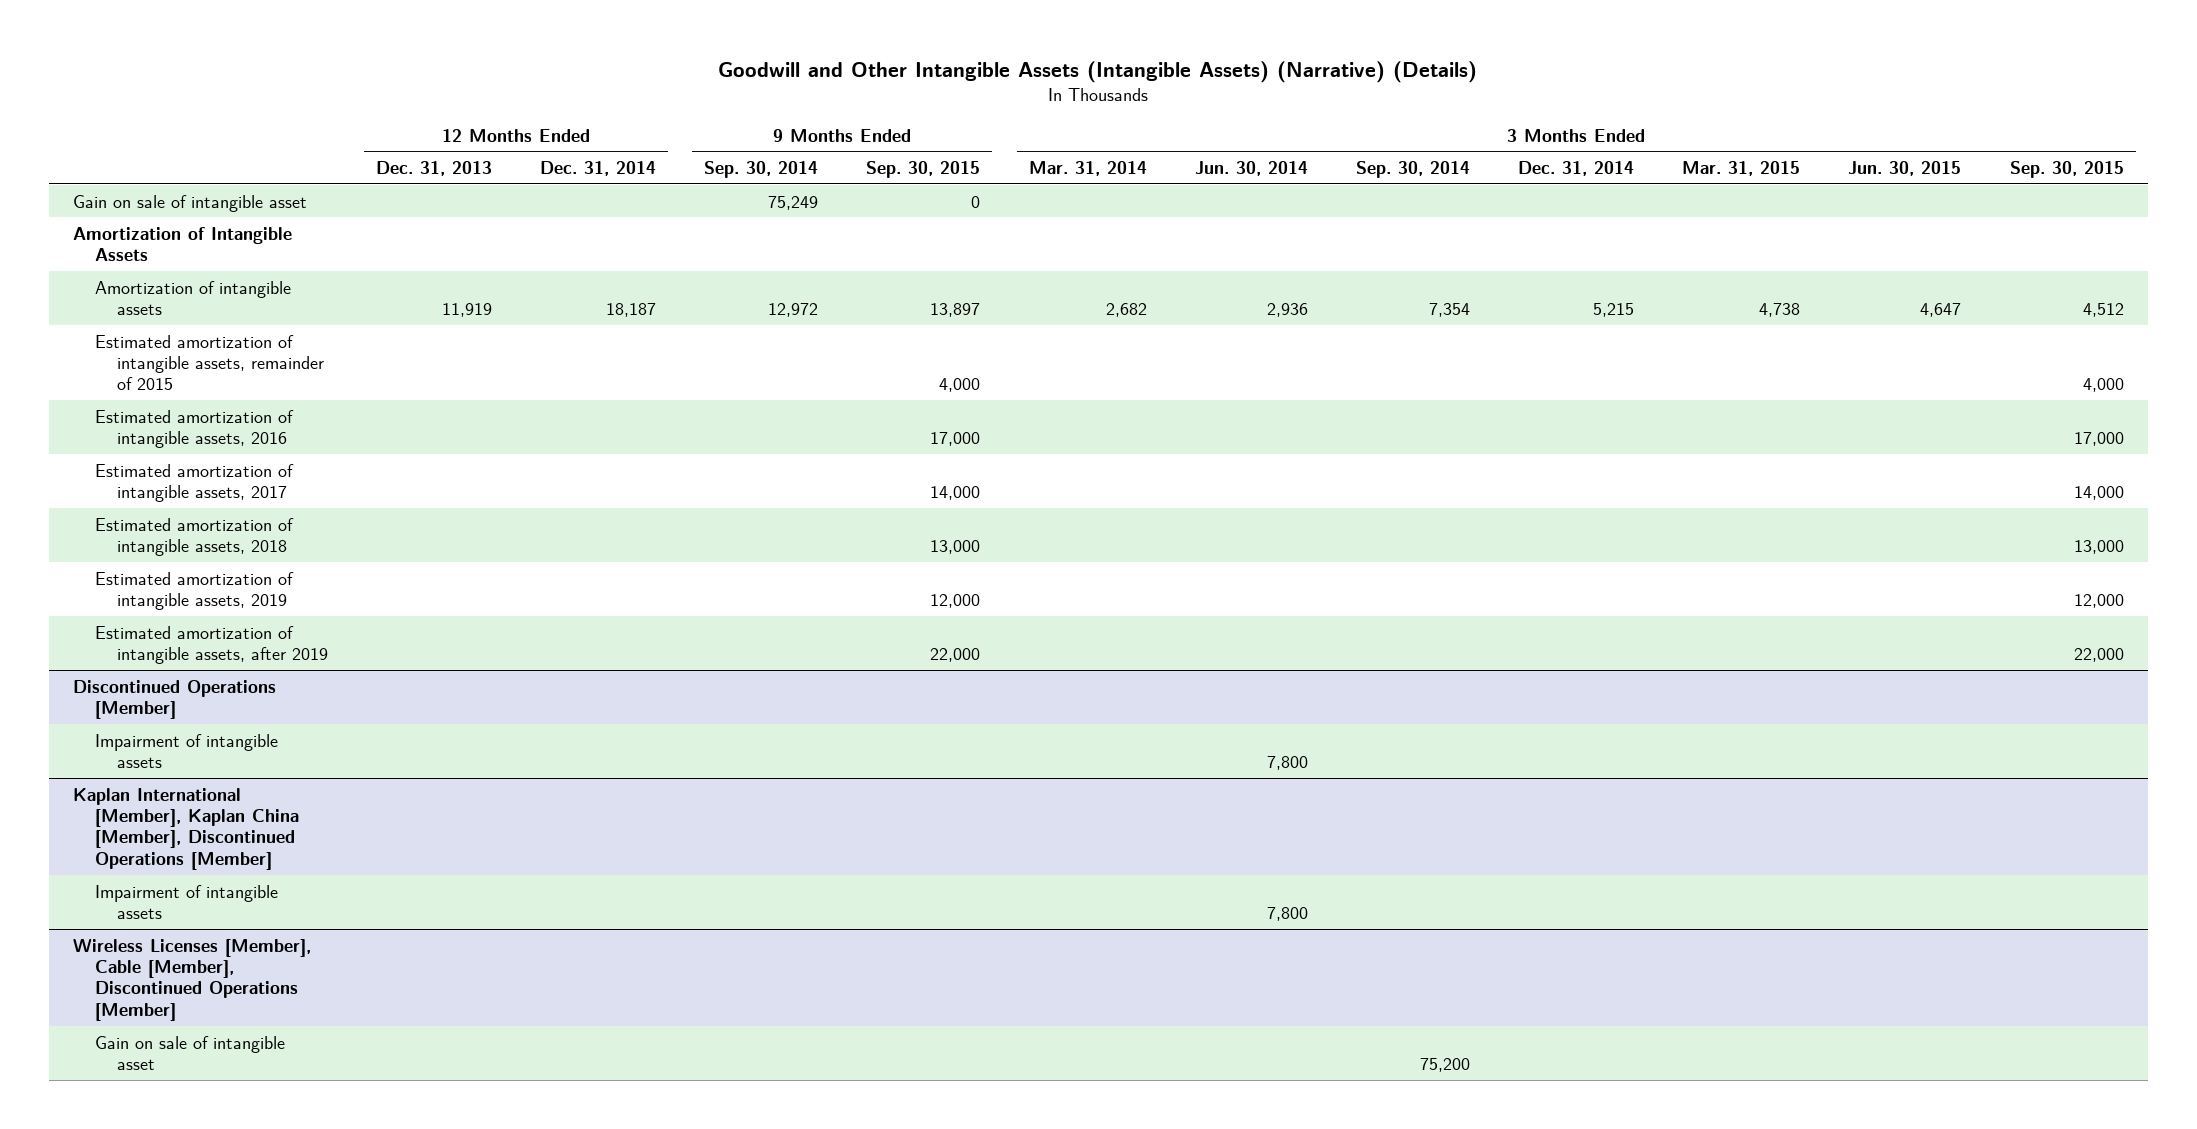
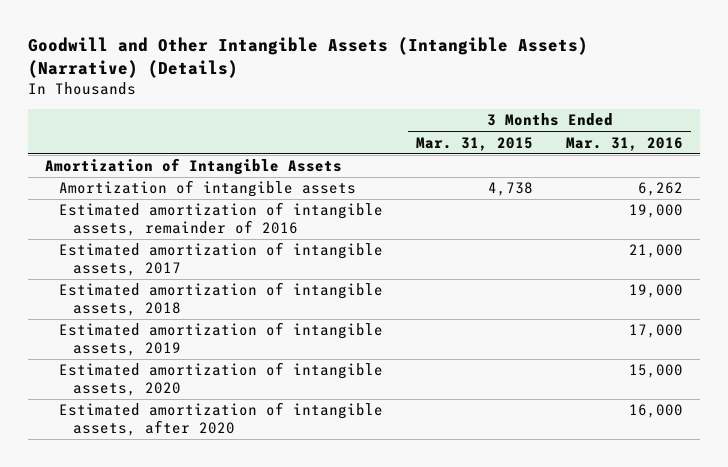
- | 12 Months Ended Dec. 31, 2013 | 12 Months Ended Dec. 31, 2014 | 9 Months Ended Sep. 30, 2014 | 9 Months Ended Sep. 30, 2015 | 3 Months Ended Mar. 31, 2014 | 3 Months Ended Jun. 30, 2014 | 3 Months Ended Sep. 30, 2014 | 3 Months Ended Dec. 31, 2014 | 3 Months Ended Mar. 31, 2015 | 3 Months Ended Jun. 30, 2015 | 3 Months Ended Sep. 30, 2015
+ | 3 Months Ended Mar. 31, 2015 | 3 Months Ended Mar. 31, 2016
- Gain on sale of intangible asset | | | 75,249 | 0 | | | | | | |
- Estimated amortization of intangible assets, remainder of 2015 | | | | 4,000 | | | | | | | 4,000
- Estimated amortization of intangible assets, 2016 | | | | 17,000 | | | | | | | 17,000
+ Estimated amortization of intangible assets, remainder of 2016 | | 19,000
- Estimated amortization of intangible assets, after 2019 | | | | 22,000 | | | | | | | 22,000
- Discontinued Operations [Member]
- Impairment of intangible assets | | | | | | 7,800 | | | | |
- Kaplan International [Member], Kaplan China [Member], Discontinued Operations [Member]
- Impairment of intangible assets | | | | | | 7,800 | | | | |
- Wireless Licenses [Member], Cable [Member], Discontinued Operations [Member]
- Gain on sale of intangible asset | | | | | | | 75,200 | | | |
+ Estimated amortization of intangible assets, 2020 | | 15,000
+ Estimated amortization of intangible assets, after 2020 | | 16,000

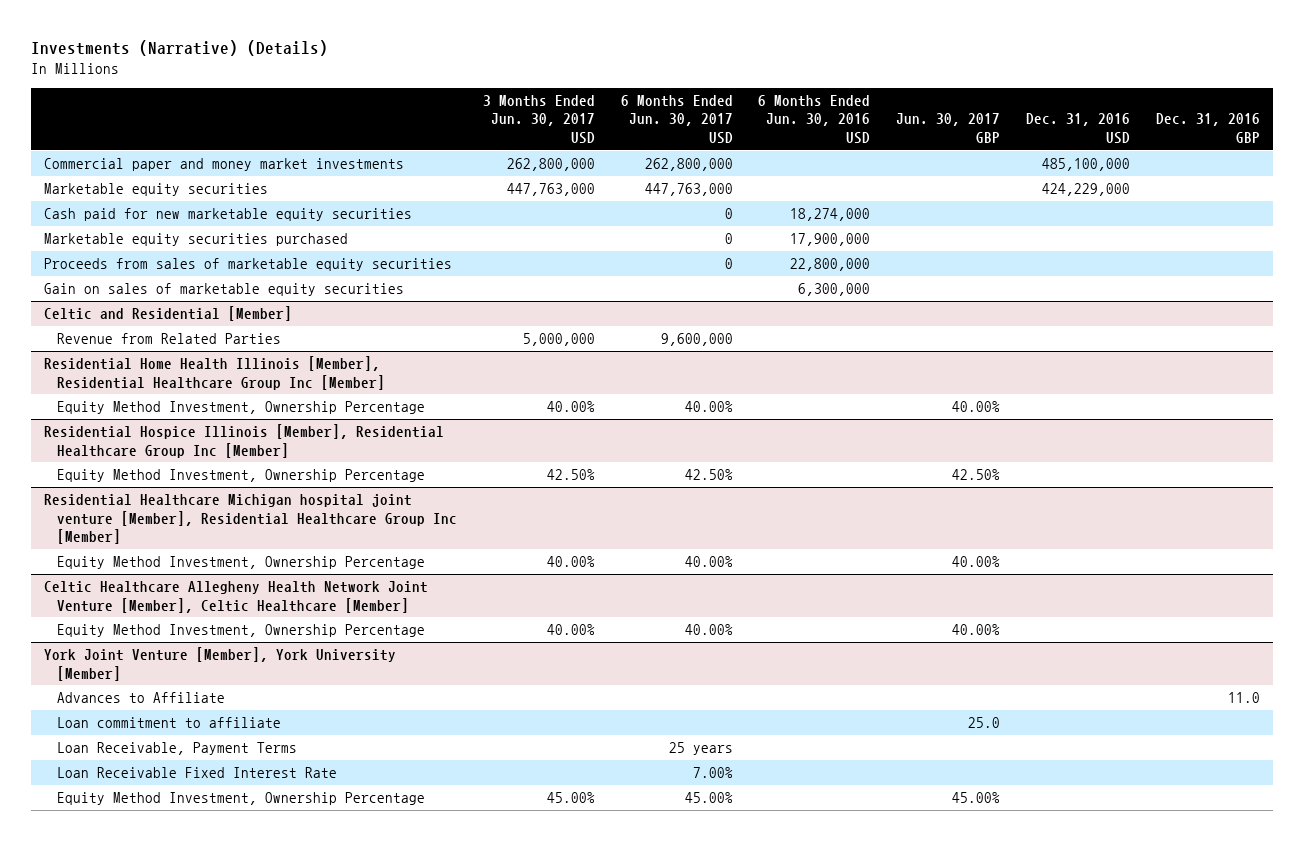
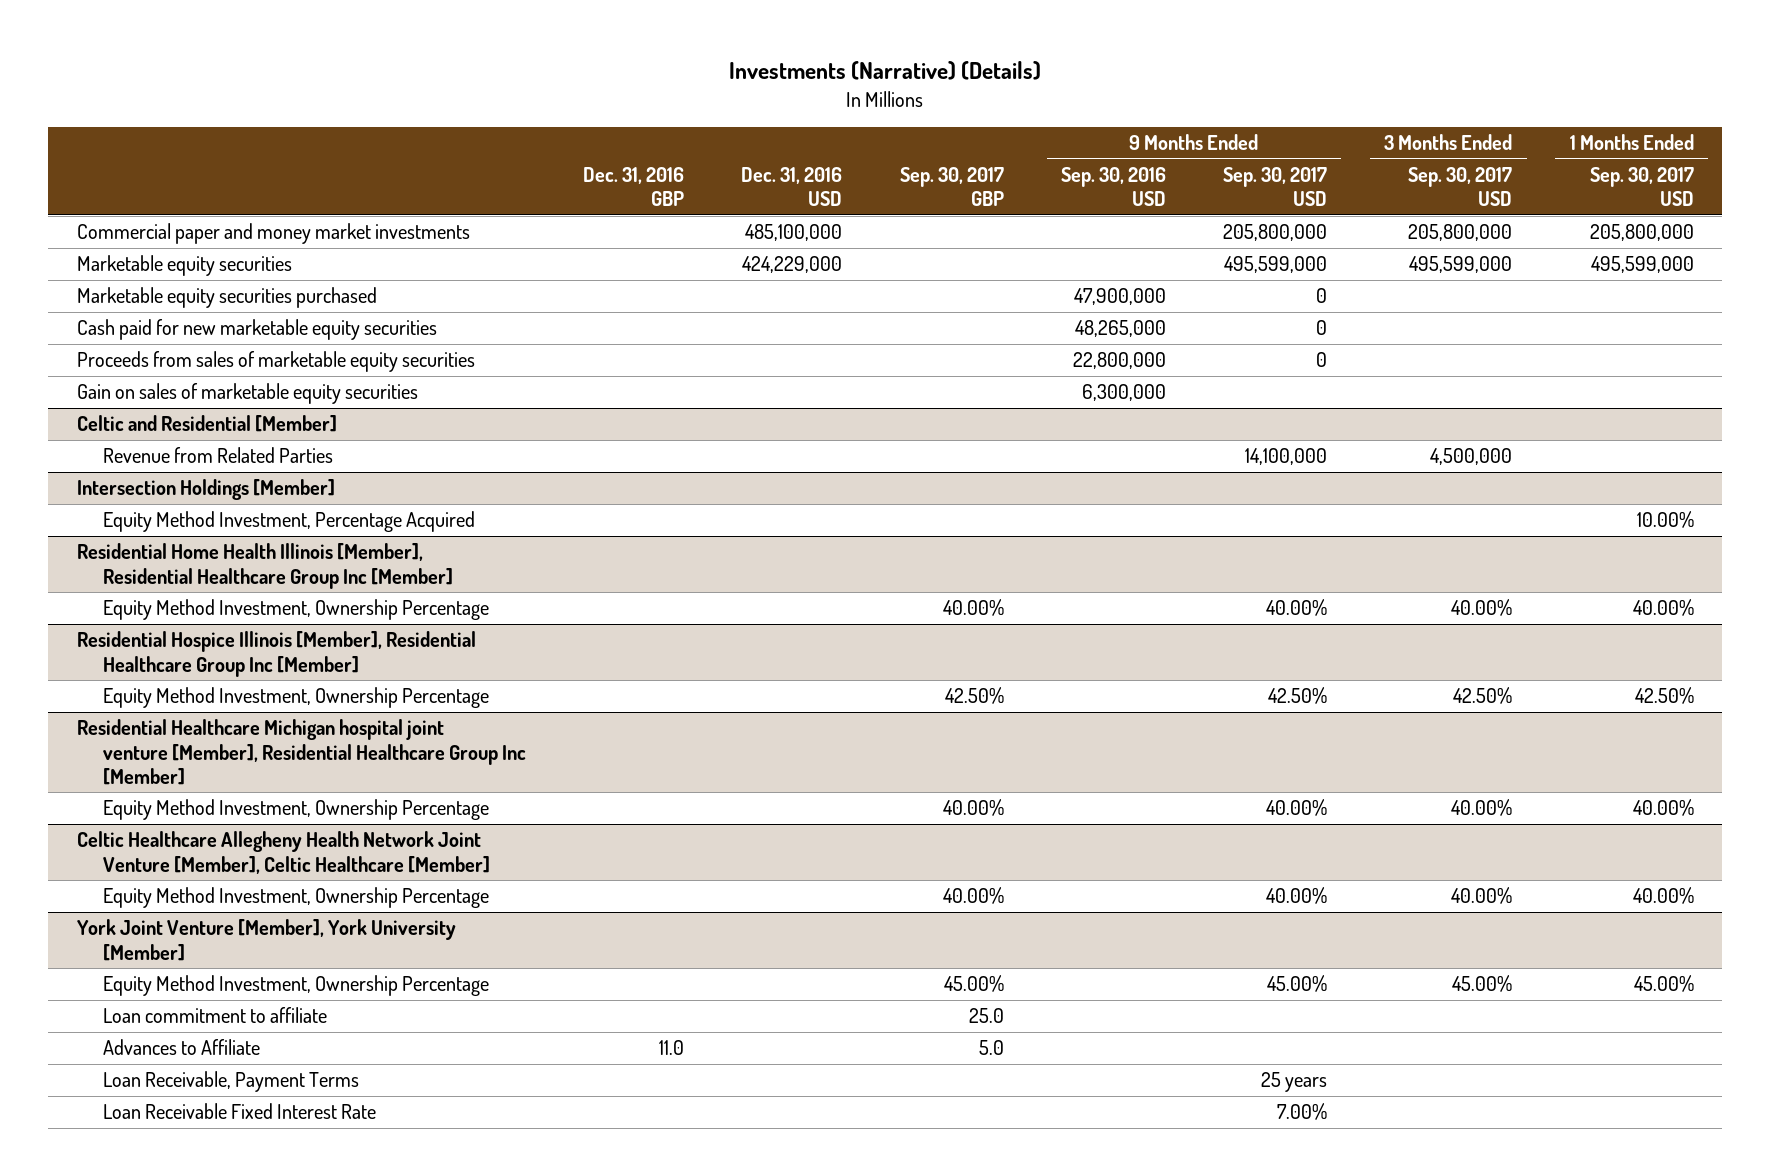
- | 3 Months Ended Jun. 30, 2017 USD | 6 Months Ended Jun. 30, 2017 USD | 6 Months Ended Jun. 30, 2016 USD | Jun. 30, 2017 GBP | Dec. 31, 2016 USD | Dec. 31, 2016 GBP
+ | Dec. 31, 2016 GBP | Dec. 31, 2016 USD | Sep. 30, 2017 GBP | 9 Months Ended Sep. 30, 2016 USD | 9 Months Ended Sep. 30, 2017 USD | 3 Months Ended Sep. 30, 2017 USD | 1 Months Ended Sep. 30, 2017 USD
moved down: Cash paid for new marketable equity securities | | | | 48,265,000 | 0 | |
+ Intersection Holdings [Member]
+ Equity Method Investment, Percentage Acquired | | | | | | | 10.00%
@ York Joint Venture [Member], York University [Member]
moved up: Equity Method Investment, Ownership Percentage | | | 45.00% | | 45.00% | 45.00% | 45.00%
moved down: Advances to Affiliate | 11.0 | | 5.0 | | | |

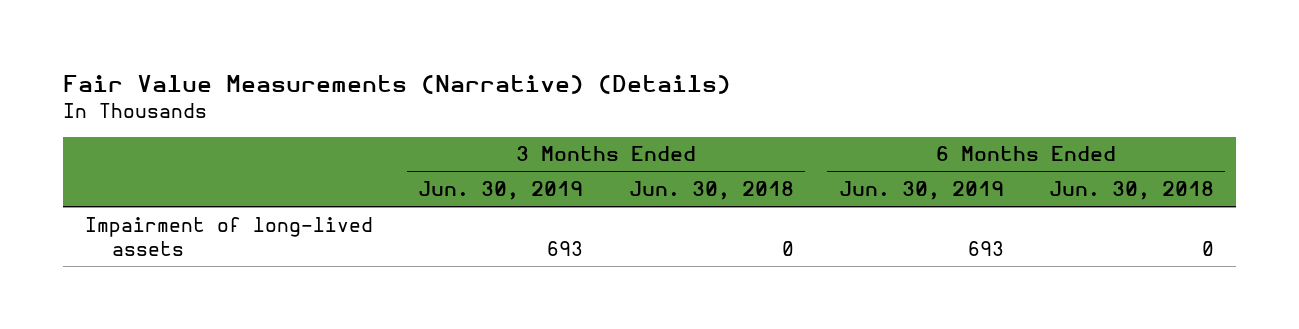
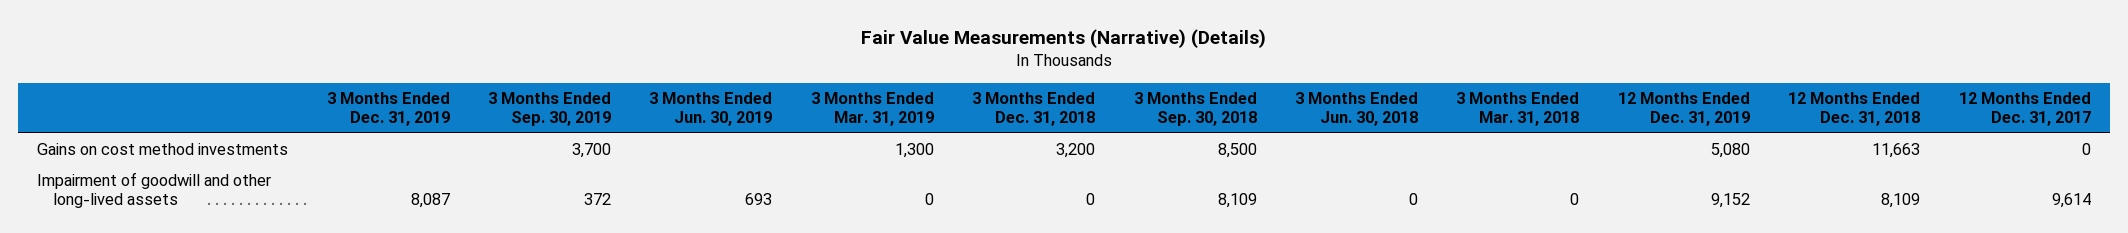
- | 3 Months Ended Jun. 30, 2019 | 3 Months Ended Jun. 30, 2018 | 6 Months Ended Jun. 30, 2019 | 6 Months Ended Jun. 30, 2018
+ | 3 Months Ended Dec. 31, 2019 | 3 Months Ended Sep. 30, 2019 | 3 Months Ended Jun. 30, 2019 | 3 Months Ended Mar. 31, 2019 | 3 Months Ended Dec. 31, 2018 | 3 Months Ended Sep. 30, 2018 | 3 Months Ended Jun. 30, 2018 | 3 Months Ended Mar. 31, 2018 | 12 Months Ended Dec. 31, 2019 | 12 Months Ended Dec. 31, 2018 | 12 Months Ended Dec. 31, 2017
- Impairment of long-lived assets | 693 | 0 | 693 | 0
+ Gains on cost method investments | | 3,700 | | 1,300 | 3,200 | 8,500 | | | 5,080 | 11,663 | 0
+ Impairment of goodwill and other long-lived assets | 8,087 | 372 | 693 | 0 | 0 | 8,109 | 0 | 0 | 9,152 | 8,109 | 9,614

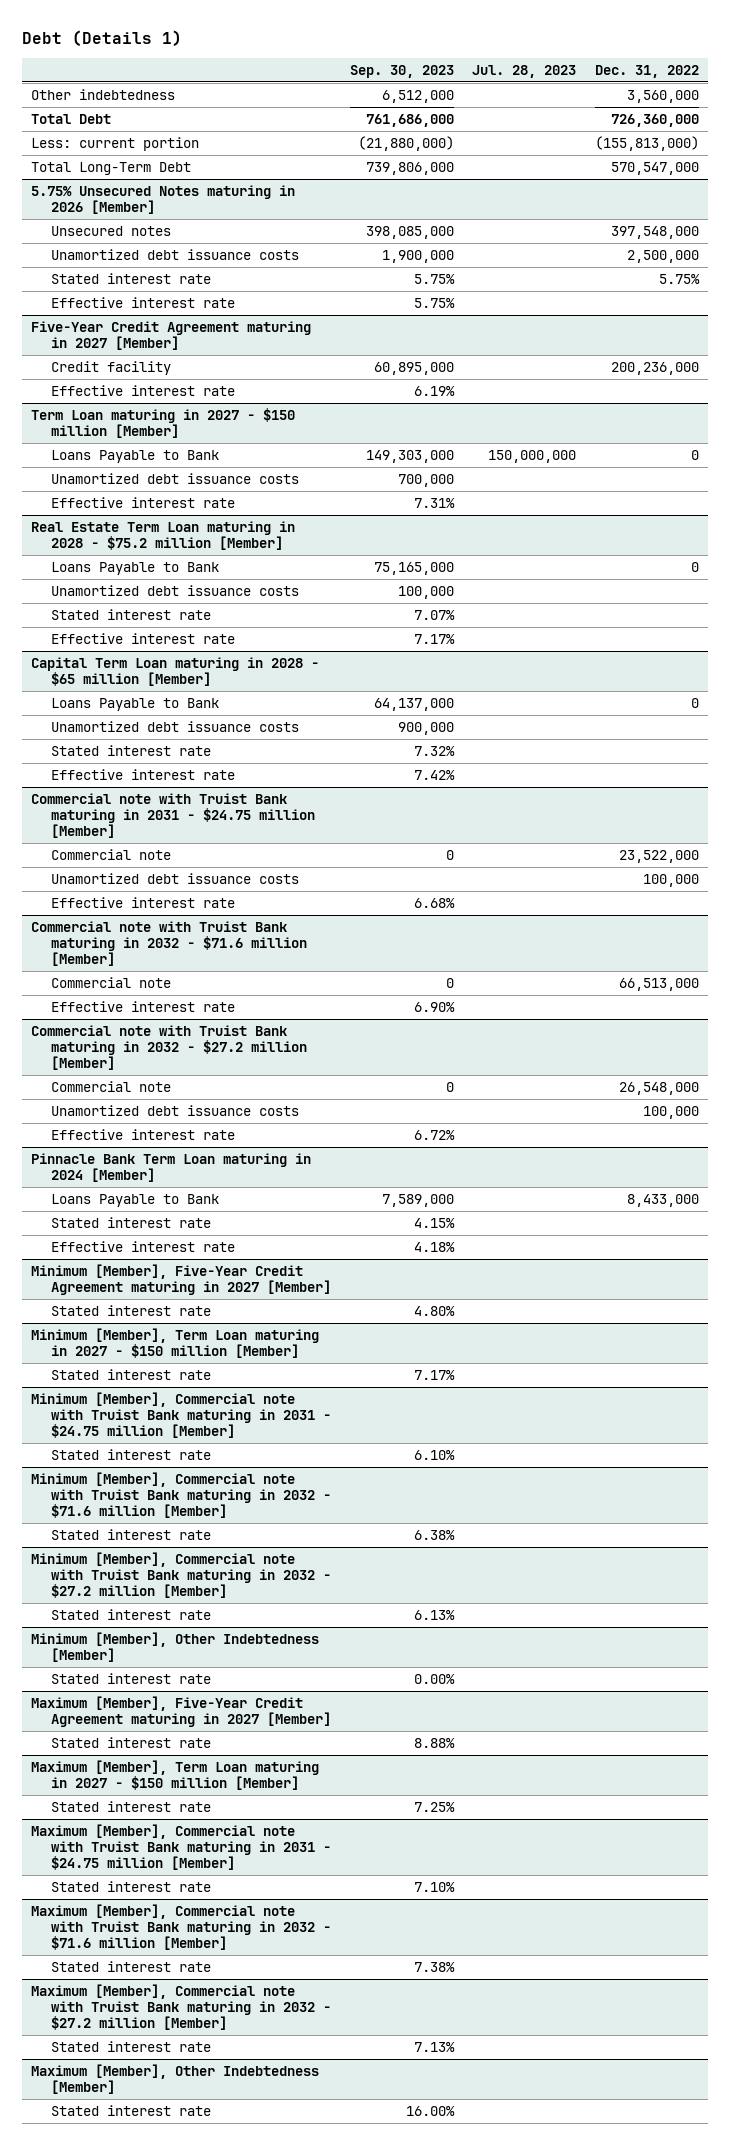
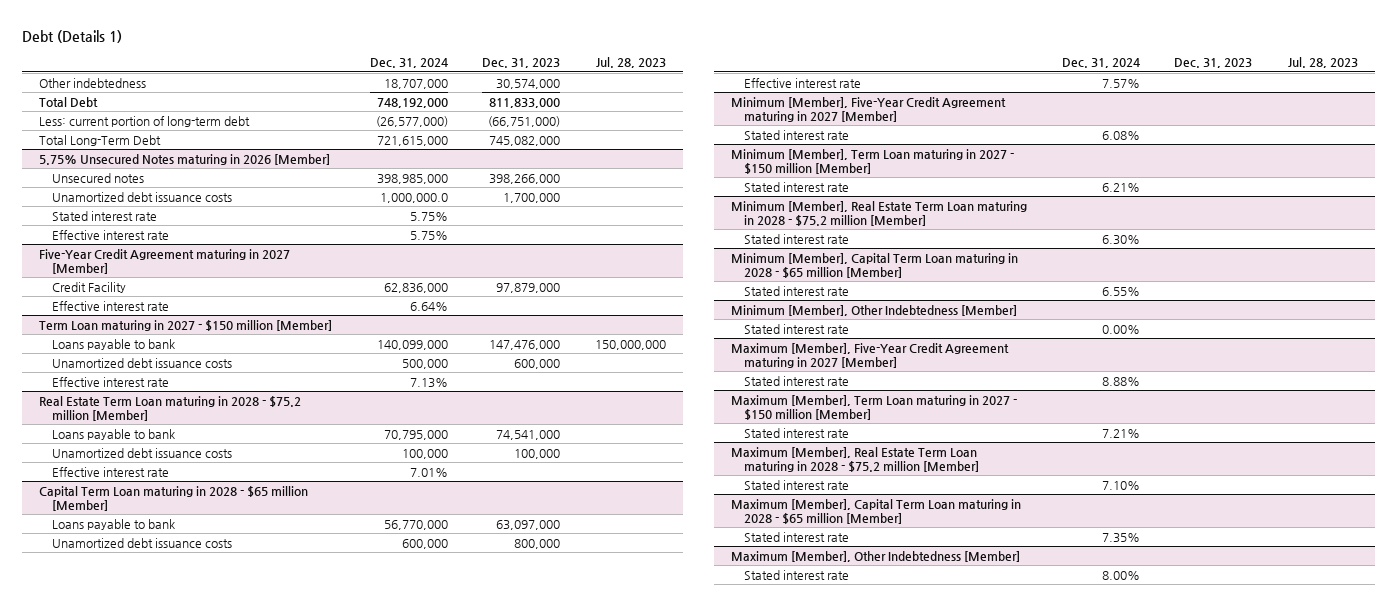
- | Sep. 30, 2023 | Jul. 28, 2023 | Dec. 31, 2022
+ | Dec. 31, 2024 | Dec. 31, 2023 | Jul. 28, 2023
- Less: current portion | (21,880,000) | | (155,813,000)
+ Less: current portion of long-term debt | (26,577,000) | (66,751,000) |
@ Five-Year Credit Agreement maturing in 2027 [Member]
- Credit facility | 60,895,000 | | 200,236,000
+ Credit Facility | 62,836,000 | 97,879,000 |
@ Term Loan maturing in 2027 - $150 million [Member]
- Loans Payable to Bank | 149,303,000 | 150,000,000 | 0
+ Loans payable to bank | 140,099,000 | 147,476,000 | 150,000,000
@ Real Estate Term Loan maturing in 2028 - $75.2 million [Member]
- Loans Payable to Bank | 75,165,000 | | 0
+ Loans payable to bank | 70,795,000 | 74,541,000 |
- Stated interest rate | 7.07% | |
@ Capital Term Loan maturing in 2028 - $65 million [Member]
- Loans Payable to Bank | 64,137,000 | | 0
+ Loans payable to bank | 56,770,000 | 63,097,000 |
- Stated interest rate | 7.32% | |
- Commercial note with Truist Bank maturing in 2031 - $24.75 million [Member]
- Commercial note | 0 | | 23,522,000
- Unamortized debt issuance costs | | | 100,000
- Effective interest rate | 6.68% | |
- Commercial note with Truist Bank maturing in 2032 - $71.6 million [Member]
- Commercial note | 0 | | 66,513,000
- Effective interest rate | 6.90% | |
- Commercial note with Truist Bank maturing in 2032 - $27.2 million [Member]
- Commercial note | 0 | | 26,548,000
- Unamortized debt issuance costs | | | 100,000
- Effective interest rate | 6.72% | |
- Pinnacle Bank Term Loan maturing in 2024 [Member]
- Loans Payable to Bank | 7,589,000 | | 8,433,000
- Stated interest rate | 4.15% | |
- Effective interest rate | 4.18% | |
- Minimum [Member], Commercial note with Truist Bank maturing in 2031 - $24.75 million [Member]
- Stated interest rate | 6.10% | |
- Minimum [Member], Commercial note with Truist Bank maturing in 2032 - $71.6 million [Member]
- Stated interest rate | 6.38% | |
- Minimum [Member], Commercial note with Truist Bank maturing in 2032 - $27.2 million [Member]
- Stated interest rate | 6.13% | |
+ Minimum [Member], Real Estate Term Loan maturing in 2028 - $75.2 million [Member]
+ Stated interest rate | 6.30% | |
+ Minimum [Member], Capital Term Loan maturing in 2028 - $65 million [Member]
+ Stated interest rate | 6.55% | |
- Maximum [Member], Commercial note with Truist Bank maturing in 2031 - $24.75 million [Member]
- Stated interest rate | 7.10% | |
- Maximum [Member], Commercial note with Truist Bank maturing in 2032 - $71.6 million [Member]
- Stated interest rate | 7.38% | |
- Maximum [Member], Commercial note with Truist Bank maturing in 2032 - $27.2 million [Member]
- Stated interest rate | 7.13% | |
+ Maximum [Member], Real Estate Term Loan maturing in 2028 - $75.2 million [Member]
+ Stated interest rate | 7.10% | |
+ Maximum [Member], Capital Term Loan maturing in 2028 - $65 million [Member]
+ Stated interest rate | 7.35% | |

